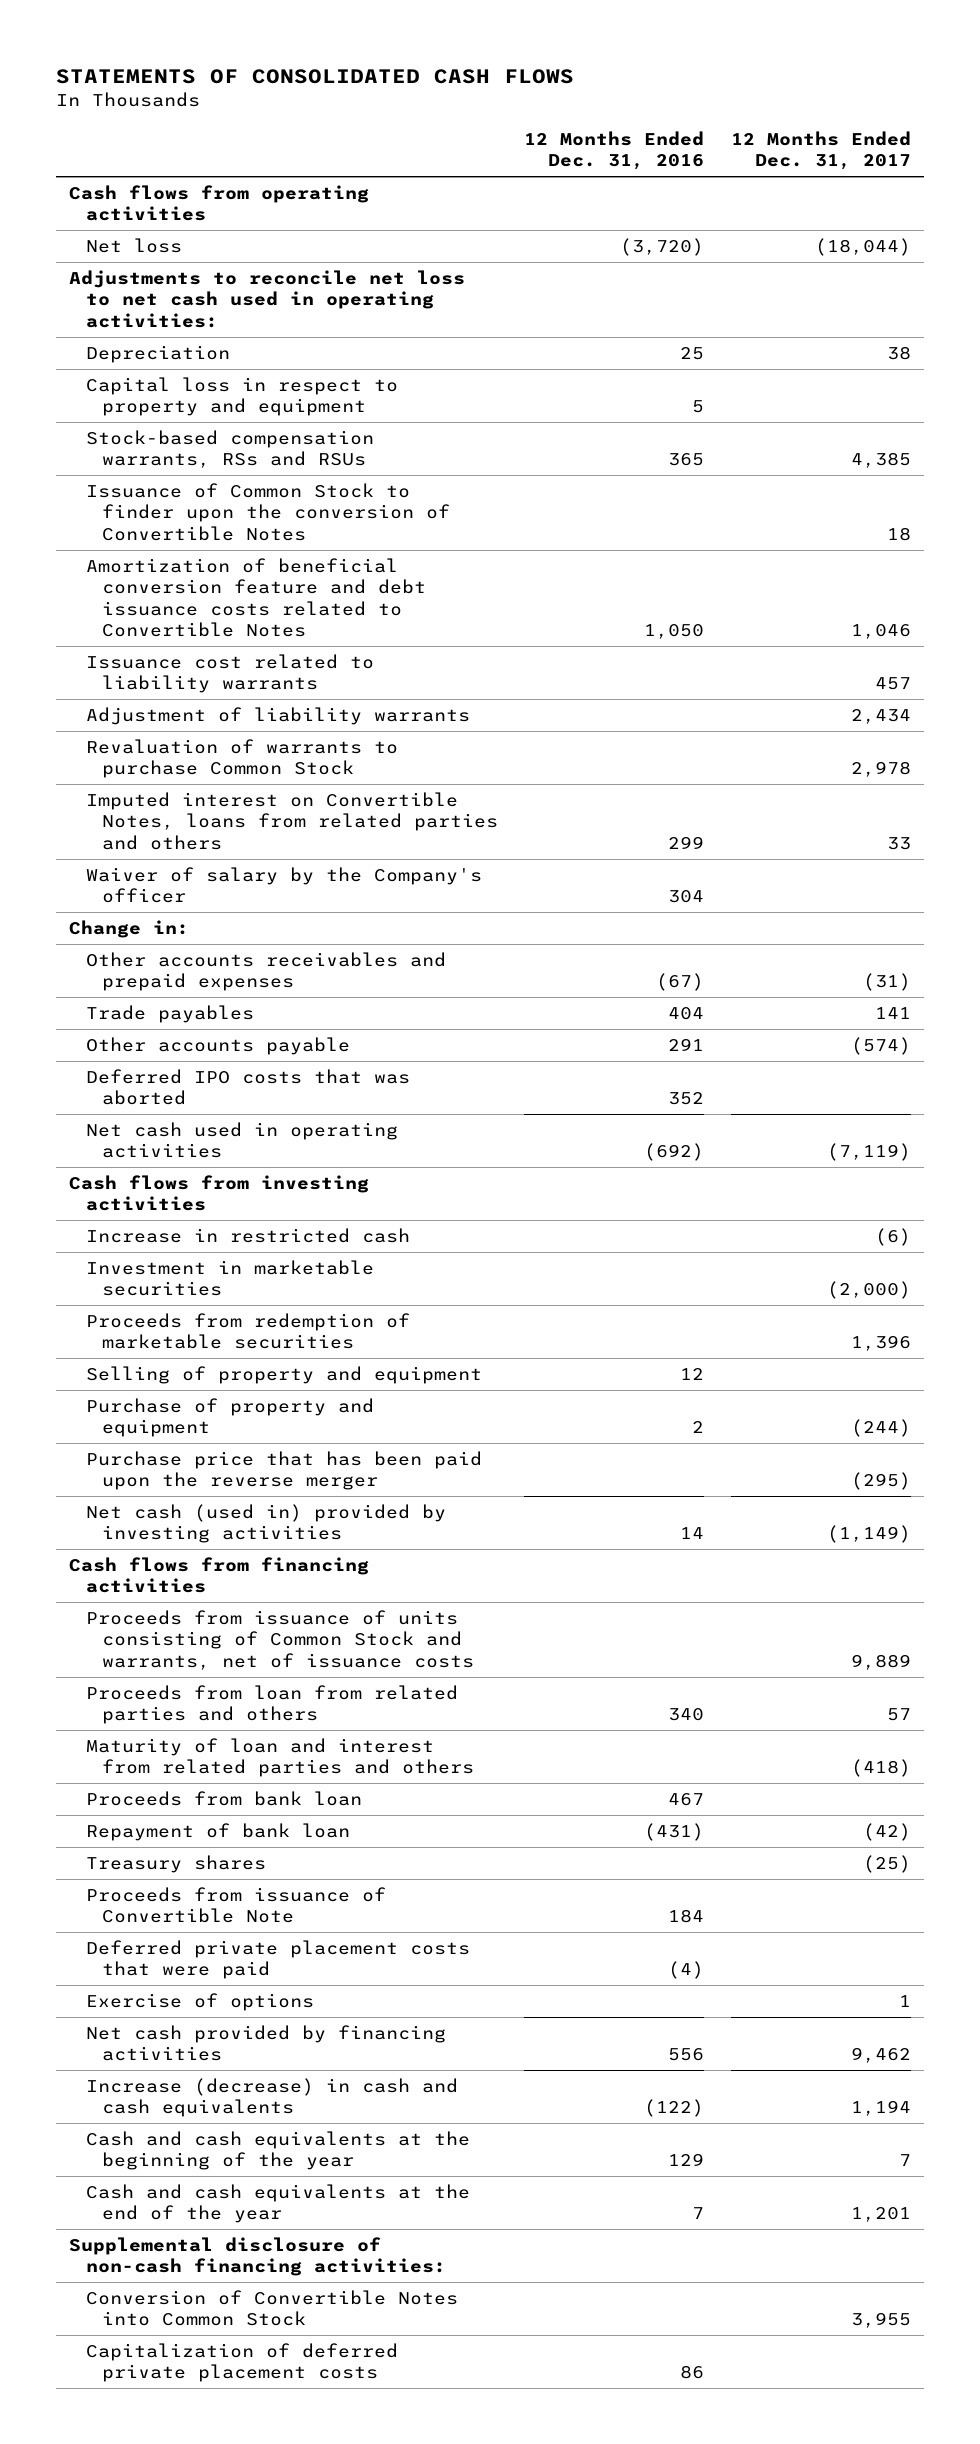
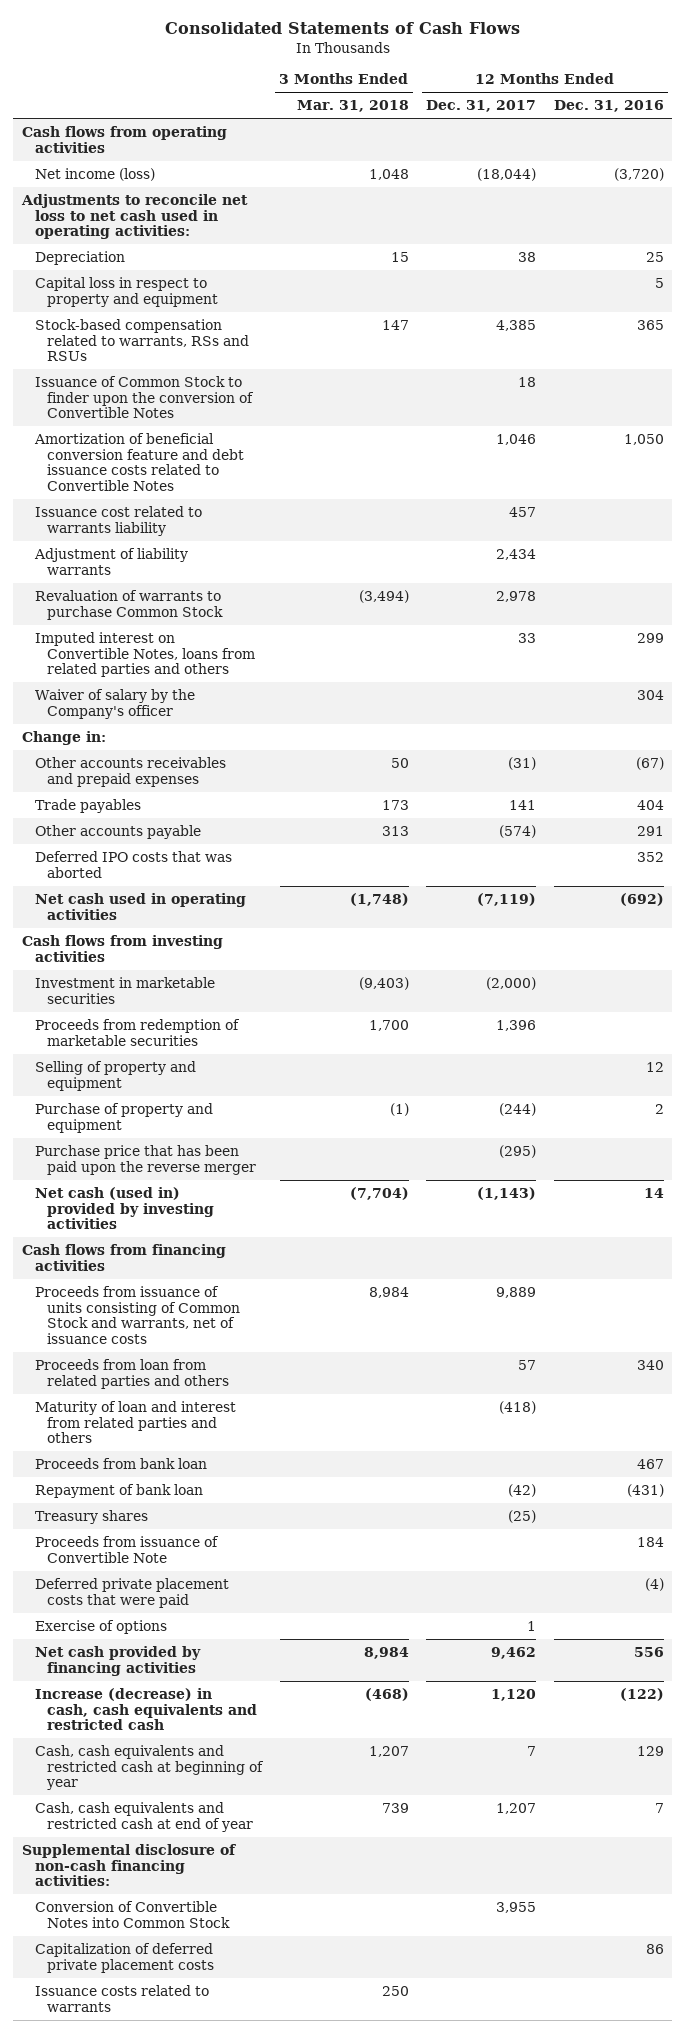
- STATEMENTS OF CONSOLIDATED CASH FLOWS
+ Consolidated Statements of Cash Flows
- | 12 Months Ended Dec. 31, 2016 | 12 Months Ended Dec. 31, 2017
+ | 3 Months Ended Mar. 31, 2018 | 12 Months Ended Dec. 31, 2017 | 12 Months Ended Dec. 31, 2016
- Net loss | (3,720) | (18,044)
+ Net income (loss) | 1,048 | (18,044) | (3,720)
- Stock-based compensation warrants, RSs and RSUs | 365 | 4,385
+ Stock-based compensation related to warrants, RSs and RSUs | 147 | 4,385 | 365
- Issuance cost related to liability warrants | | 457
+ Issuance cost related to warrants liability | | 457 |
- Increase in restricted cash | | (6)
- Net cash (used in) provided by investing activities | 14 | (1,149)
+ Net cash (used in) provided by investing activities | (7,704) | (1,143) | 14
- Increase (decrease) in cash and cash equivalents | (122) | 1,194
- Cash and cash equivalents at the beginning of the year | 129 | 7
- Cash and cash equivalents at the end of the year | 7 | 1,201
+ Increase (decrease) in cash, cash equivalents and restricted cash | (468) | 1,120 | (122)
+ Cash, cash equivalents and restricted cash at beginning of year | 1,207 | 7 | 129
+ Cash, cash equivalents and restricted cash at end of year | 739 | 1,207 | 7
+ Issuance costs related to warrants | 250 | |

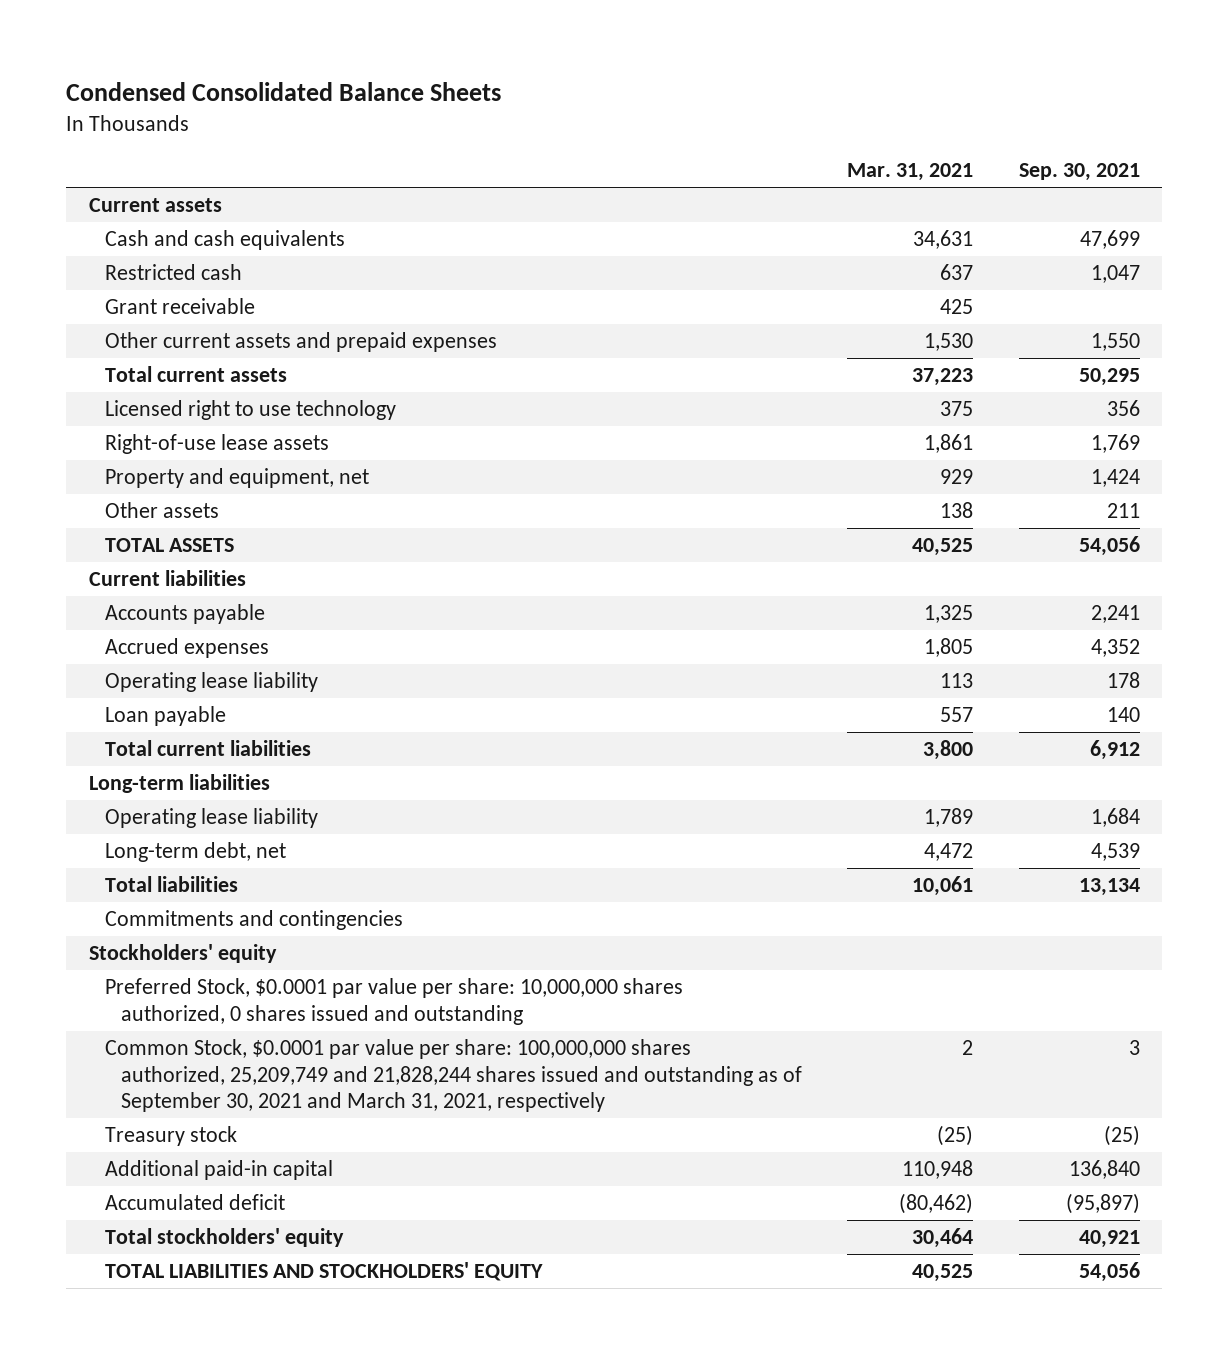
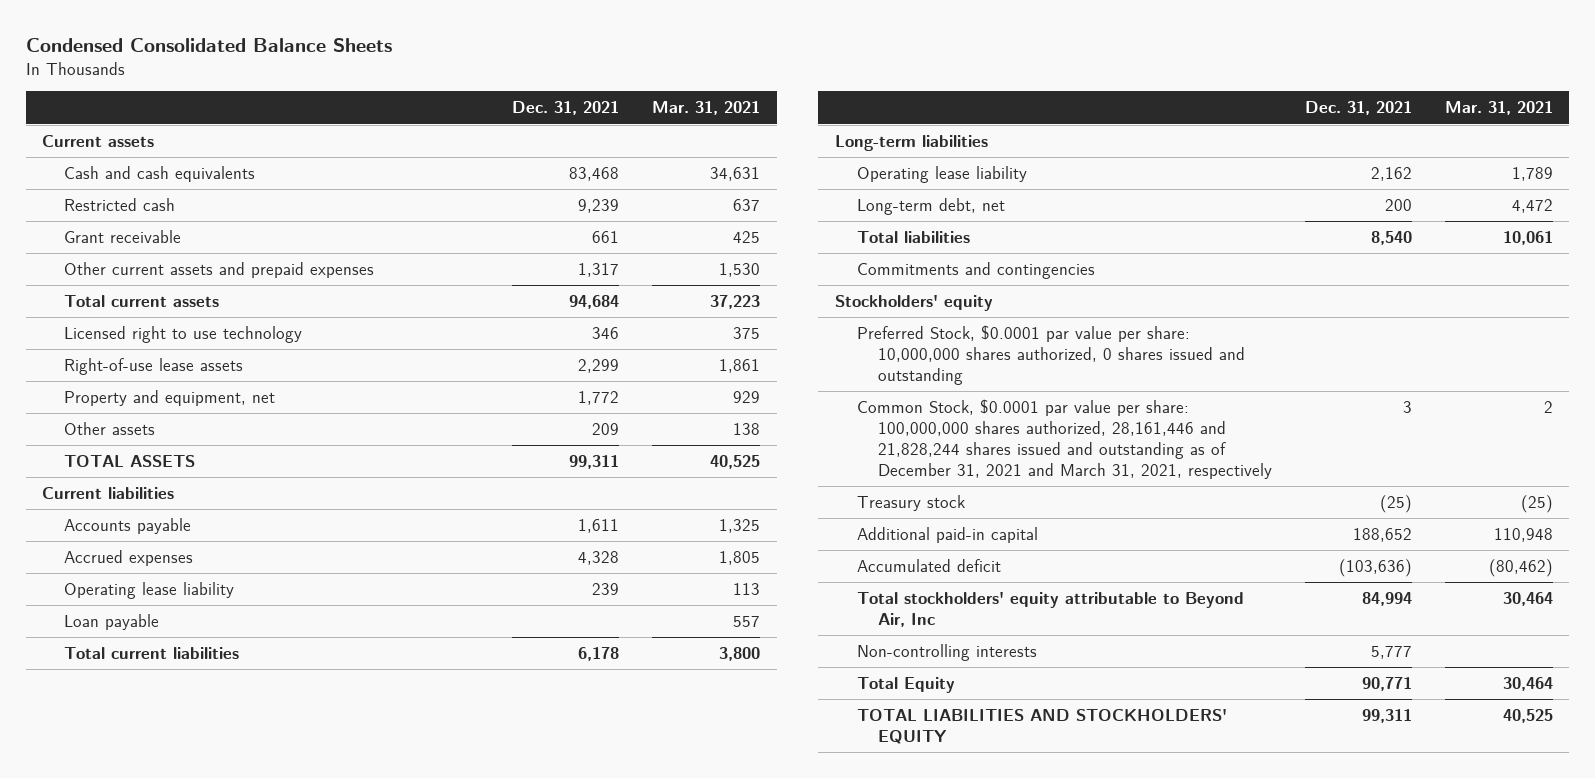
- | Mar. 31, 2021 | Sep. 30, 2021
+ | Dec. 31, 2021 | Mar. 31, 2021
- Common Stock, $0.0001 par value per share: 100,000,000 shares authorized, 25,209,749 and 21,828,244 shares issued and outstanding as of September 30, 2021 and March 31, 2021, respectively | 2 | 3
+ Common Stock, $0.0001 par value per share: 100,000,000 shares authorized, 28,161,446 and 21,828,244 shares issued and outstanding as of December 31, 2021 and March 31, 2021, respectively | 3 | 2
- Total stockholders' equity | 30,464 | 40,921
+ Total stockholders' equity attributable to Beyond Air, Inc | 84,994 | 30,464
+ Non-controlling interests | 5,777 |
+ Total Equity | 90,771 | 30,464

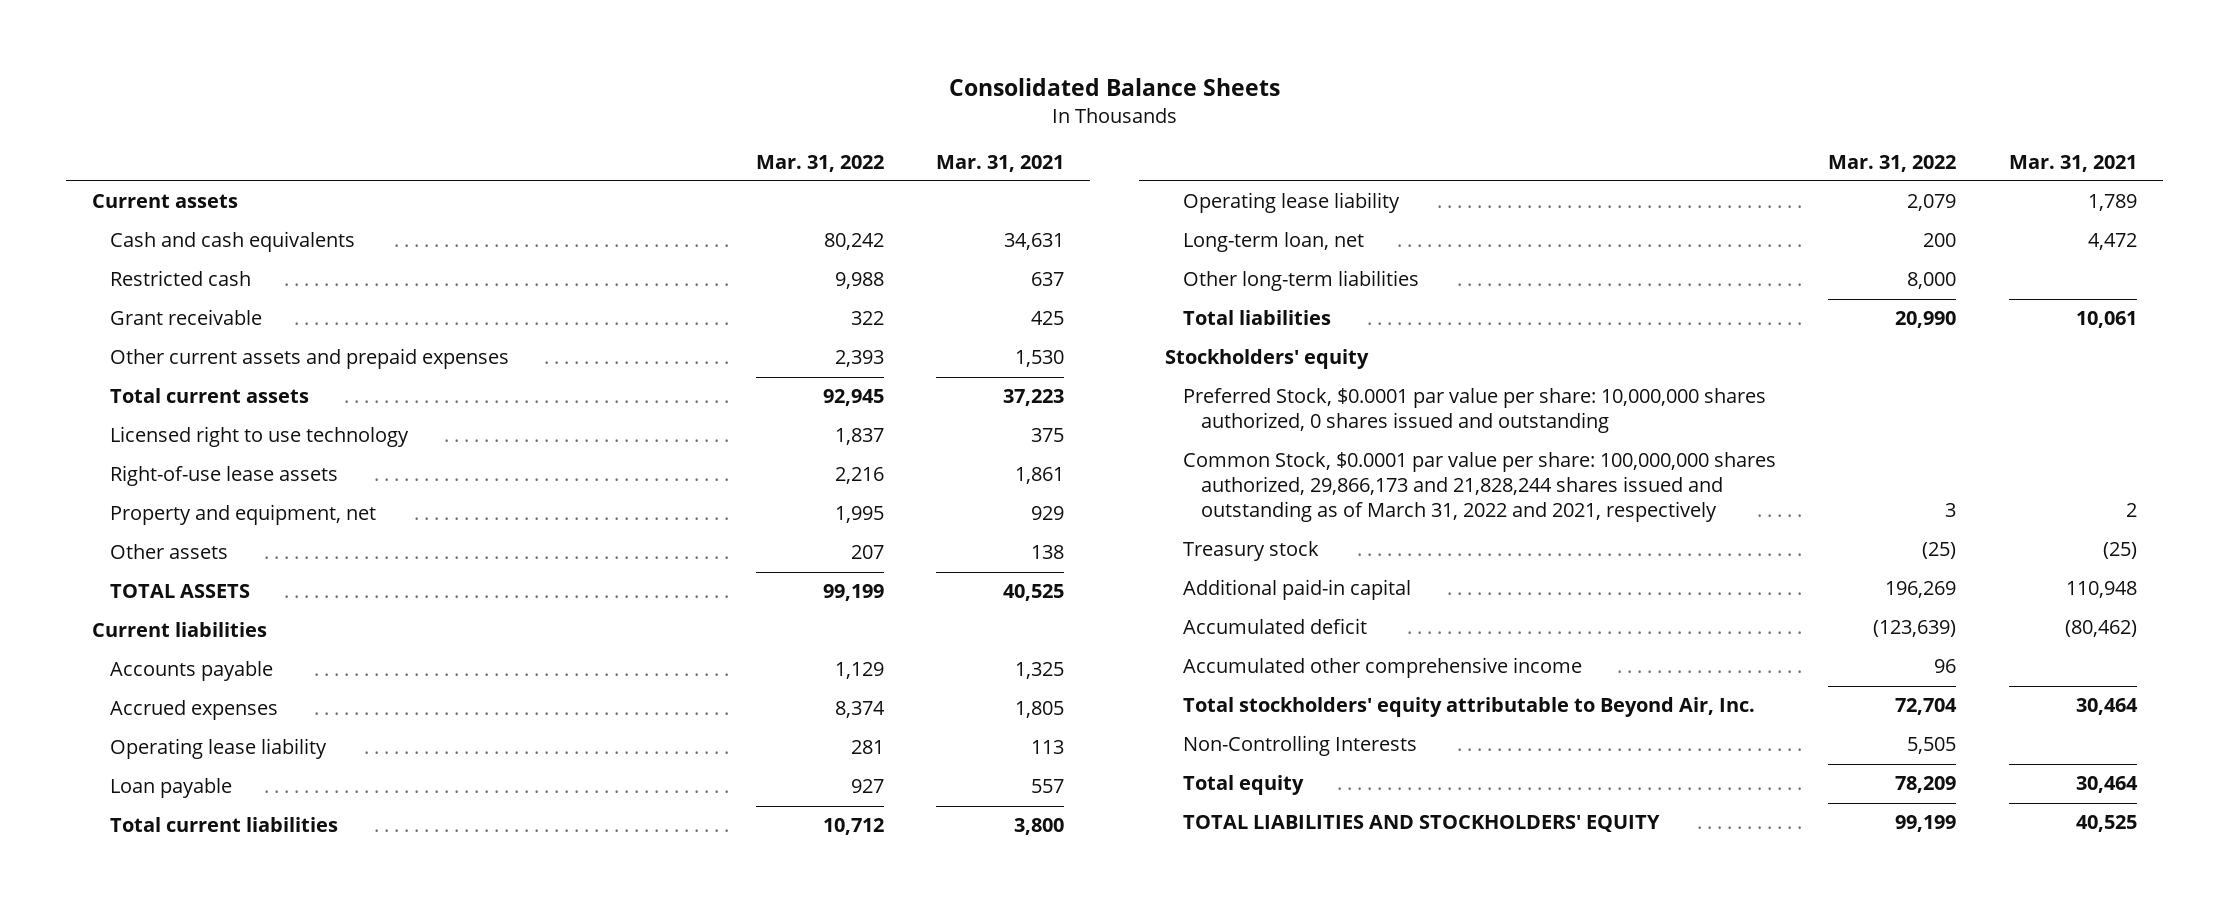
- Condensed Consolidated Balance Sheets
+ Consolidated Balance Sheets
- | Dec. 31, 2021 | Mar. 31, 2021
+ | Mar. 31, 2022 | Mar. 31, 2021
- Long-term liabilities
- Long-term debt, net | 200 | 4,472
+ Long-term loan, net | 200 | 4,472
+ Other long-term liabilities | 8,000 |
- Commitments and contingencies
- Common Stock, $0.0001 par value per share: 100,000,000 shares authorized, 28,161,446 and 21,828,244 shares issued and outstanding as of December 31, 2021 and March 31, 2021, respectively | 3 | 2
+ Common Stock, $0.0001 par value per share: 100,000,000 shares authorized, 29,866,173 and 21,828,244 shares issued and outstanding as of March 31, 2022 and 2021, respectively | 3 | 2
- Total stockholders' equity attributable to Beyond Air, Inc | 84,994 | 30,464
- Non-controlling interests | 5,777 |
- Total Equity | 90,771 | 30,464
+ Accumulated other comprehensive income | 96 |
+ Total stockholders' equity attributable to Beyond Air, Inc. | 72,704 | 30,464
+ Non-Controlling Interests | 5,505 |
+ Total equity | 78,209 | 30,464

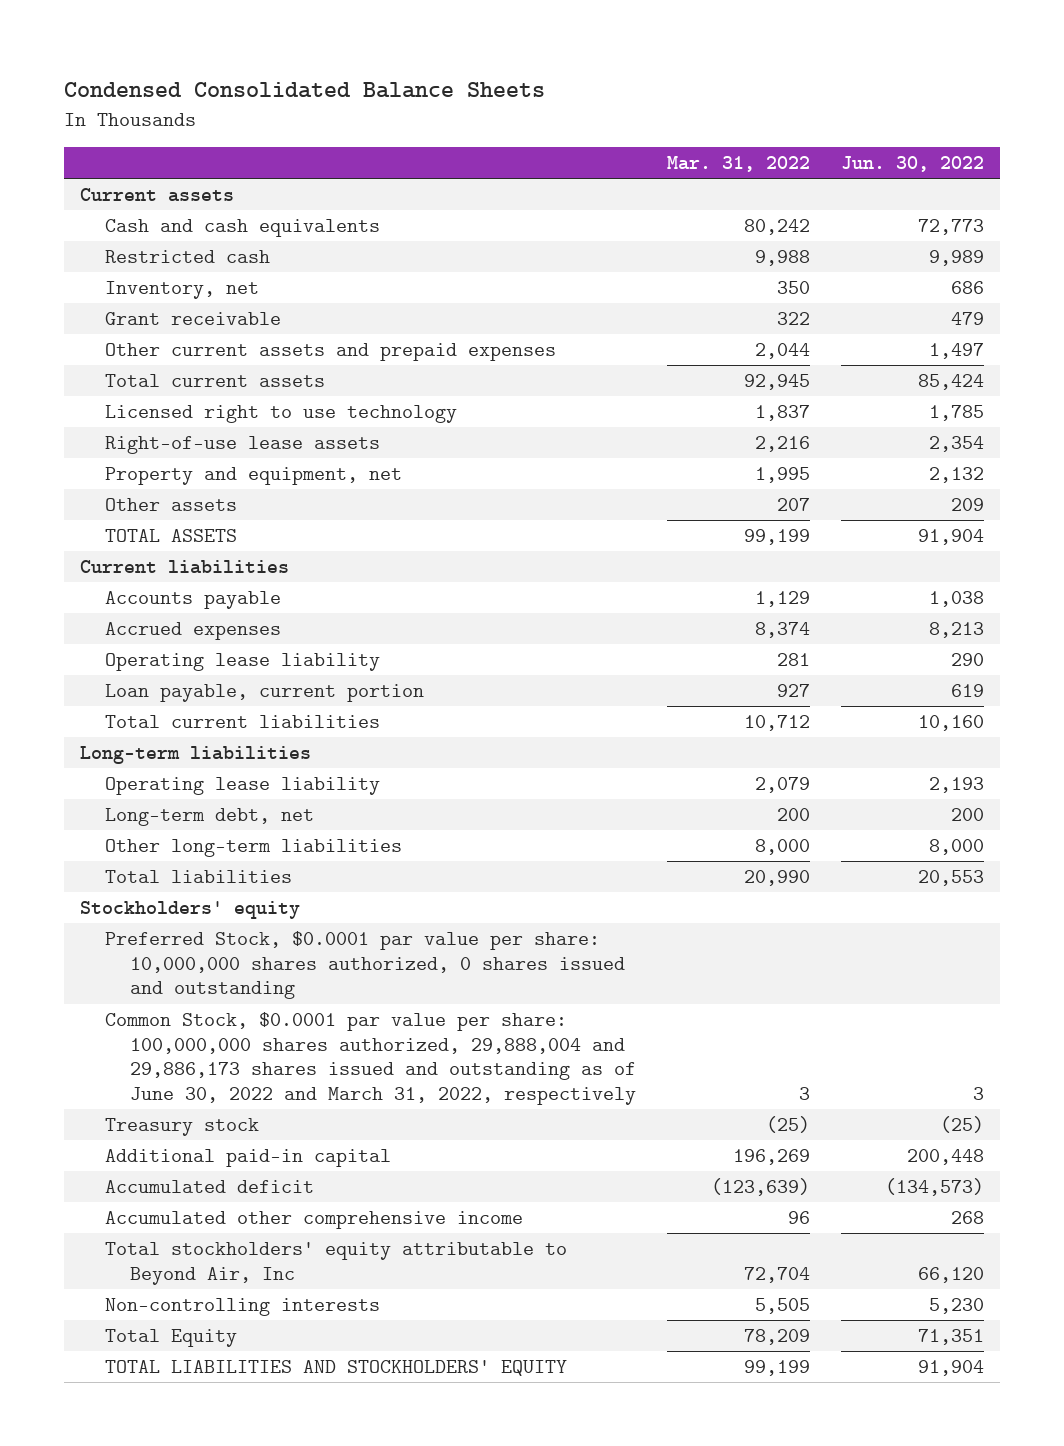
- Consolidated Balance Sheets
+ Condensed Consolidated Balance Sheets
- | Mar. 31, 2022 | Mar. 31, 2021
+ | Mar. 31, 2022 | Jun. 30, 2022
+ Inventory, net | 350 | 686
- Other current assets and prepaid expenses | 2,393 | 1,530
+ Other current assets and prepaid expenses | 2,044 | 1,497
- Loan payable | 927 | 557
+ Loan payable, current portion | 927 | 619
+ Long-term liabilities
- Long-term loan, net | 200 | 4,472
+ Long-term debt, net | 200 | 200
- Common Stock, $0.0001 par value per share: 100,000,000 shares authorized, 29,866,173 and 21,828,244 shares issued and outstanding as of March 31, 2022 and 2021, respectively | 3 | 2
+ Common Stock, $0.0001 par value per share: 100,000,000 shares authorized, 29,888,004 and 29,886,173 shares issued and outstanding as of June 30, 2022 and March 31, 2022, respectively | 3 | 3
- Total stockholders' equity attributable to Beyond Air, Inc. | 72,704 | 30,464
- Non-Controlling Interests | 5,505 |
- Total equity | 78,209 | 30,464
+ Total stockholders' equity attributable to Beyond Air, Inc | 72,704 | 66,120
+ Non-controlling interests | 5,505 | 5,230
+ Total Equity | 78,209 | 71,351

